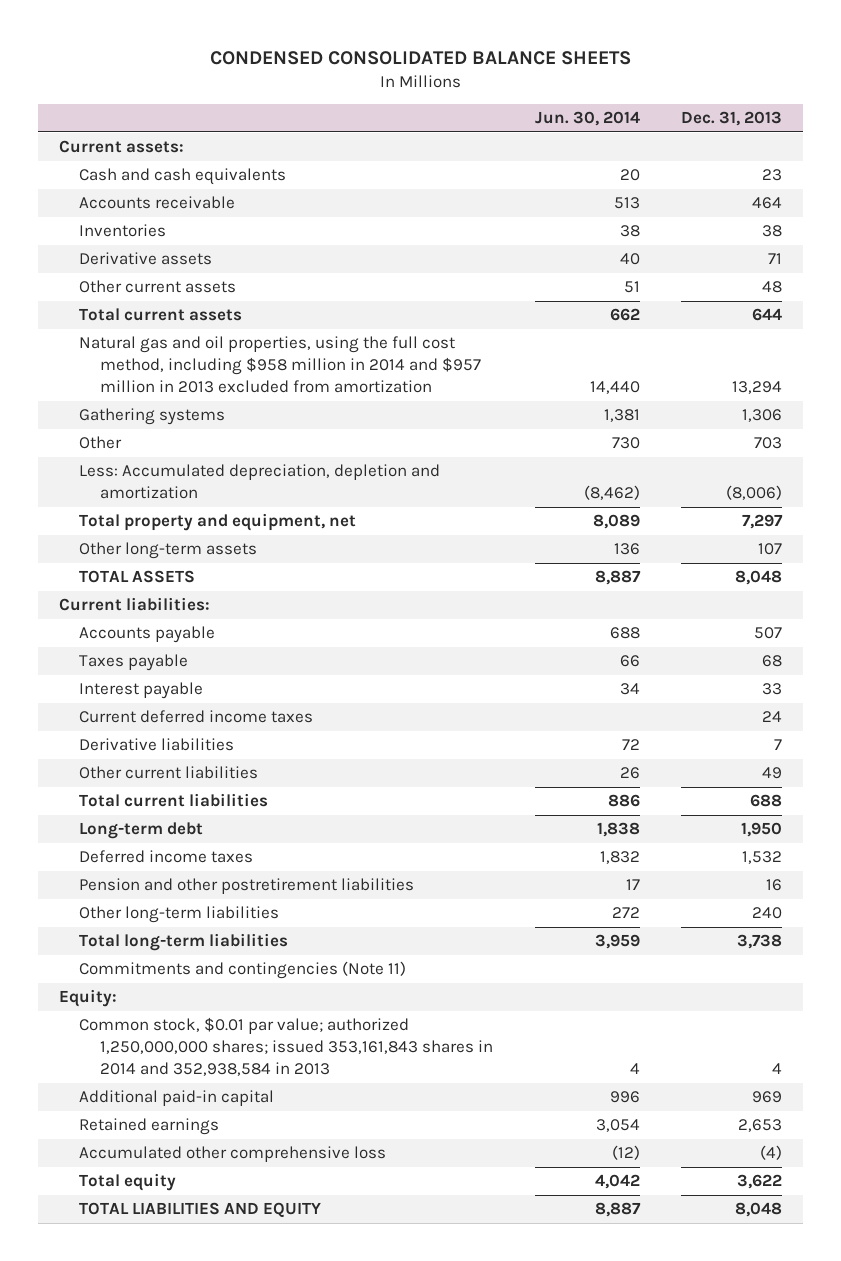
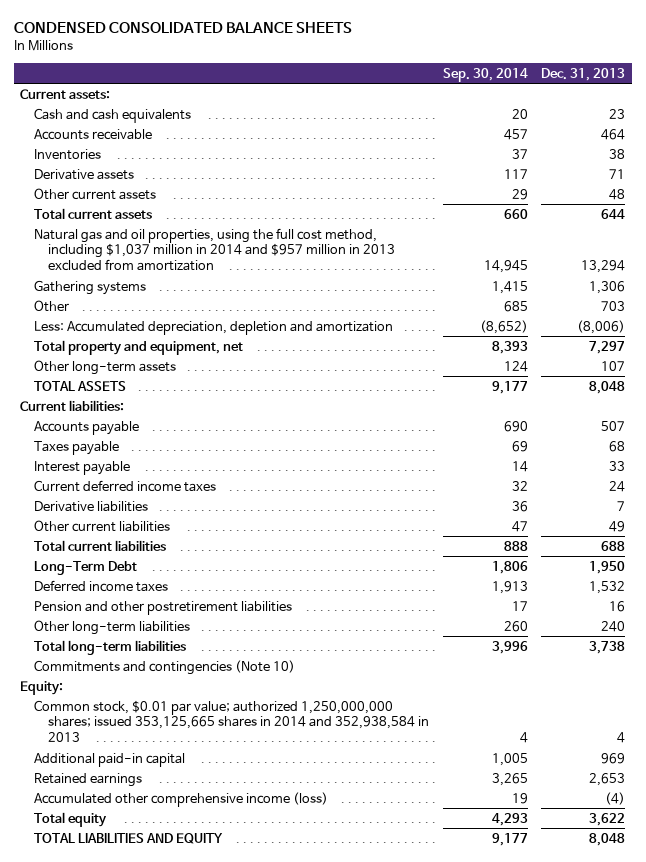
- | Jun. 30, 2014 | Dec. 31, 2013
+ | Sep. 30, 2014 | Dec. 31, 2013
- Natural gas and oil properties, using the full cost method, including $958 million in 2014 and $957 million in 2013 excluded from amortization | 14,440 | 13,294
+ Natural gas and oil properties, using the full cost method, including $1,037 million in 2014 and $957 million in 2013 excluded from amortization | 14,945 | 13,294
- Long-term debt | 1,838 | 1,950
+ Long-Term Debt | 1,806 | 1,950
- Commitments and contingencies (Note 11)
+ Commitments and contingencies (Note 10)
- Common stock, $0.01 par value; authorized 1,250,000,000 shares; issued 353,161,843 shares in 2014 and 352,938,584 in 2013 | 4 | 4
+ Common stock, $0.01 par value; authorized 1,250,000,000 shares; issued 353,125,665 shares in 2014 and 352,938,584 in 2013 | 4 | 4
- Accumulated other comprehensive loss | (12) | (4)
+ Accumulated other comprehensive income (loss) | 19 | (4)

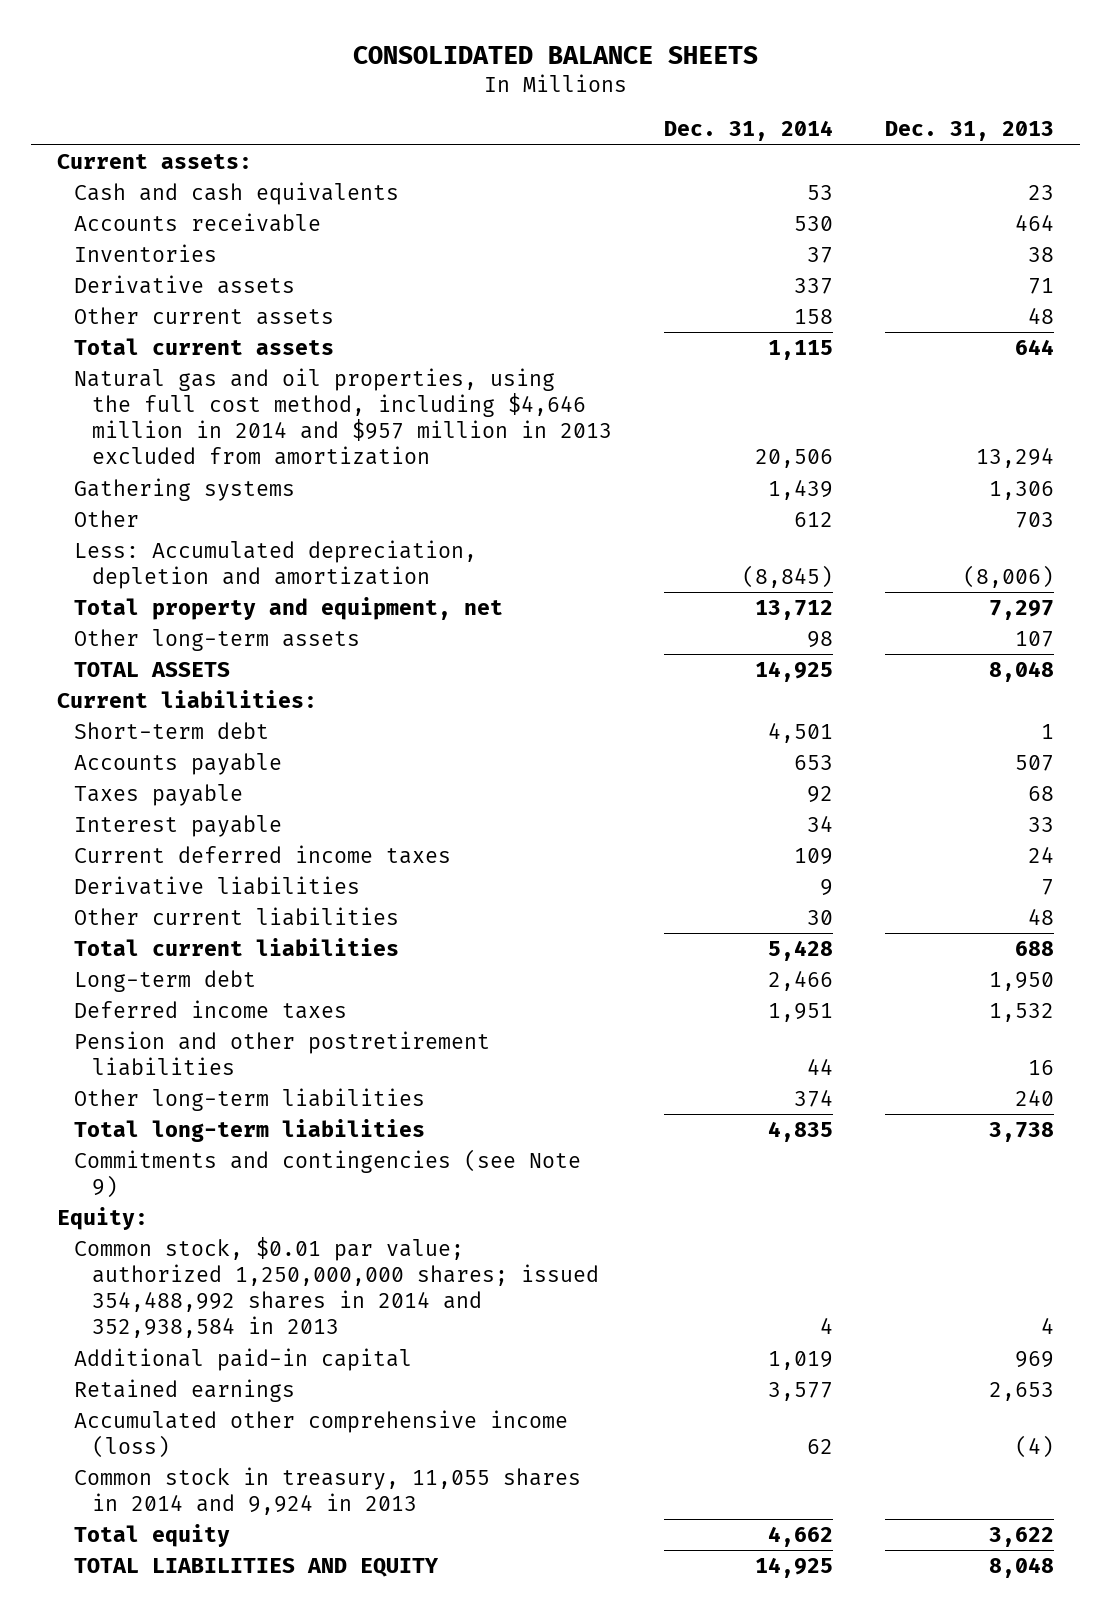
- CONDENSED CONSOLIDATED BALANCE SHEETS
+ CONSOLIDATED BALANCE SHEETS
- | Sep. 30, 2014 | Dec. 31, 2013
+ | Dec. 31, 2014 | Dec. 31, 2013
- Natural gas and oil properties, using the full cost method, including $1,037 million in 2014 and $957 million in 2013 excluded from amortization | 14,945 | 13,294
+ Natural gas and oil properties, using the full cost method, including $4,646 million in 2014 and $957 million in 2013 excluded from amortization | 20,506 | 13,294
+ Short-term debt | 4,501 | 1
- Other current liabilities | 47 | 49
+ Other current liabilities | 30 | 48
- Long-Term Debt | 1,806 | 1,950
+ Long-term debt | 2,466 | 1,950
- Commitments and contingencies (Note 10)
+ Commitments and contingencies (see Note 9)
- Common stock, $0.01 par value; authorized 1,250,000,000 shares; issued 353,125,665 shares in 2014 and 352,938,584 in 2013 | 4 | 4
+ Common stock, $0.01 par value; authorized 1,250,000,000 shares; issued 354,488,992 shares in 2014 and 352,938,584 in 2013 | 4 | 4
+ Common stock in treasury, 11,055 shares in 2014 and 9,924 in 2013

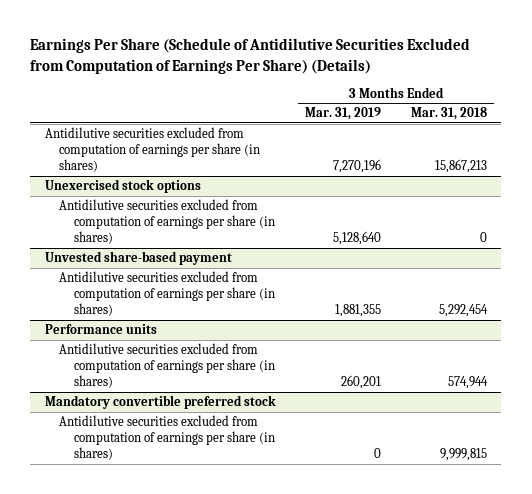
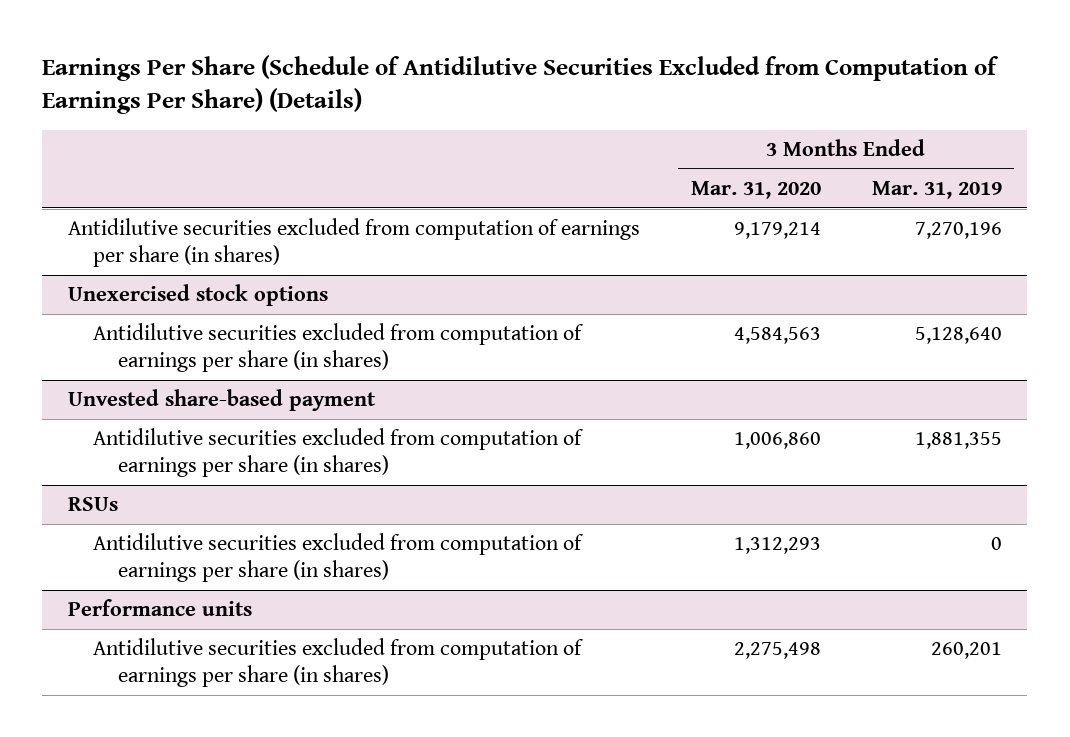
- | 3 Months Ended Mar. 31, 2019 | 3 Months Ended Mar. 31, 2018
+ | 3 Months Ended Mar. 31, 2020 | 3 Months Ended Mar. 31, 2019
+ RSUs
+ Antidilutive securities excluded from computation of earnings per share (in shares) | 1,312,293 | 0
- Mandatory convertible preferred stock
- Antidilutive securities excluded from computation of earnings per share (in shares) | 0 | 9,999,815

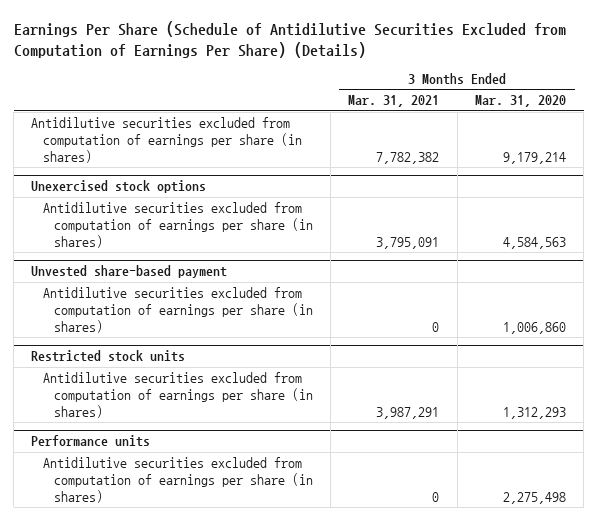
- | 3 Months Ended Mar. 31, 2020 | 3 Months Ended Mar. 31, 2019
+ | 3 Months Ended Mar. 31, 2021 | 3 Months Ended Mar. 31, 2020
- RSUs
+ Restricted stock units

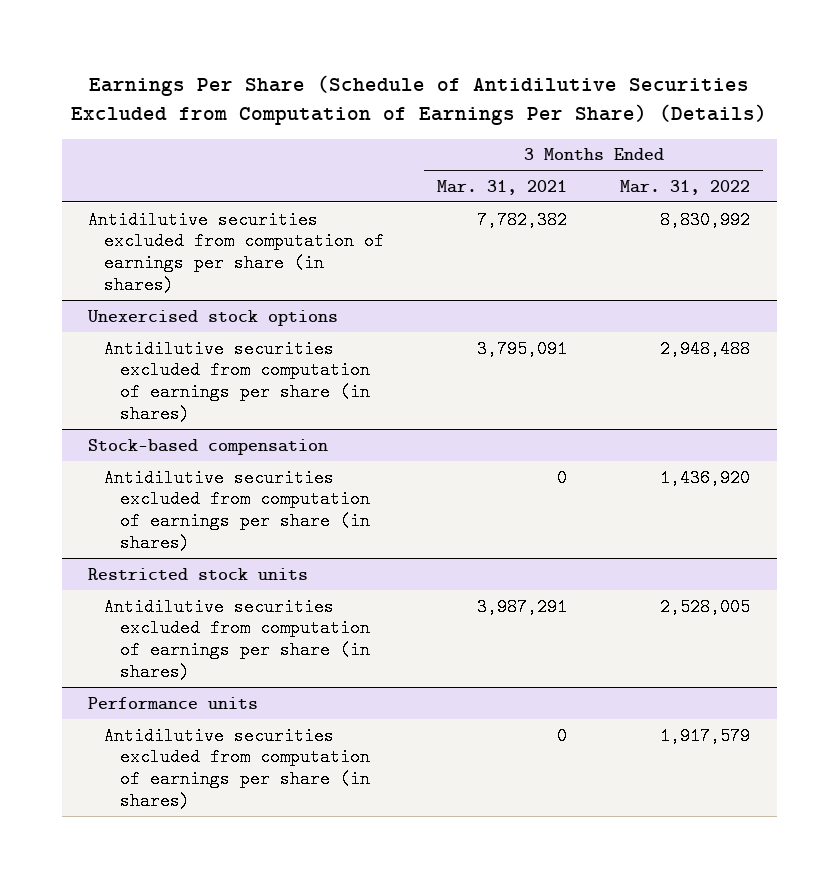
- | 3 Months Ended Mar. 31, 2021 | 3 Months Ended Mar. 31, 2020
+ | 3 Months Ended Mar. 31, 2021 | 3 Months Ended Mar. 31, 2022
- Unvested share-based payment
+ Stock-based compensation

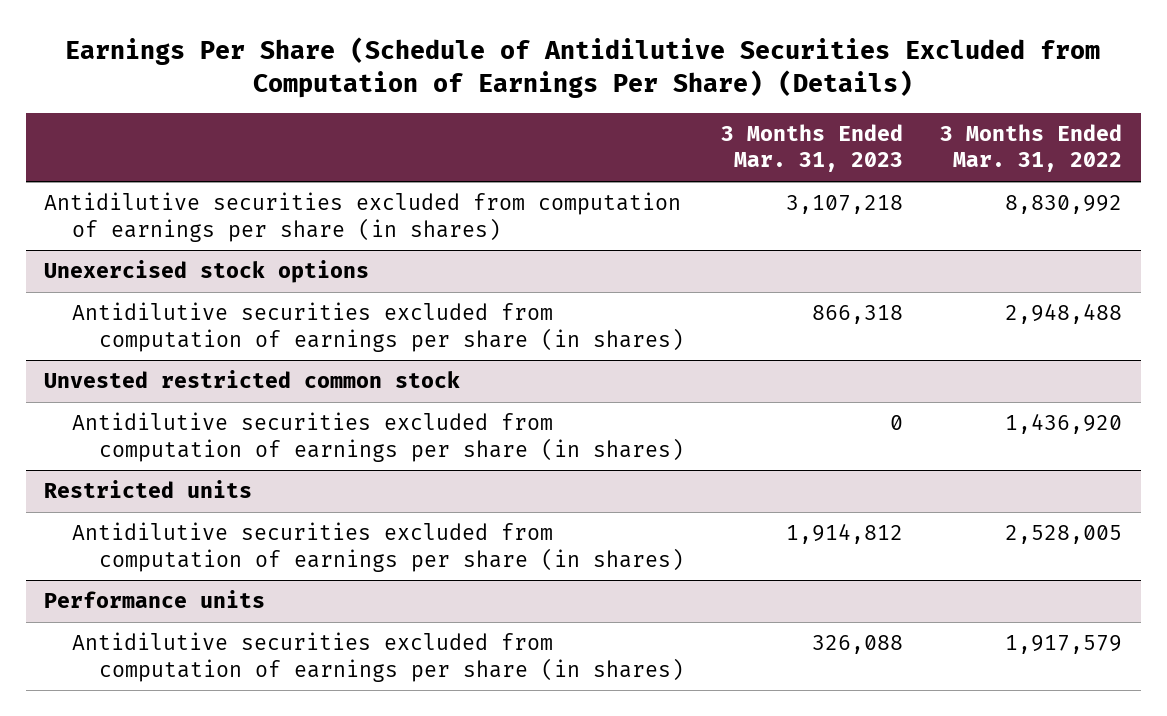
- | 3 Months Ended Mar. 31, 2021 | 3 Months Ended Mar. 31, 2022
+ | 3 Months Ended Mar. 31, 2023 | 3 Months Ended Mar. 31, 2022
- Stock-based compensation
+ Unvested restricted common stock
- Restricted stock units
+ Restricted units

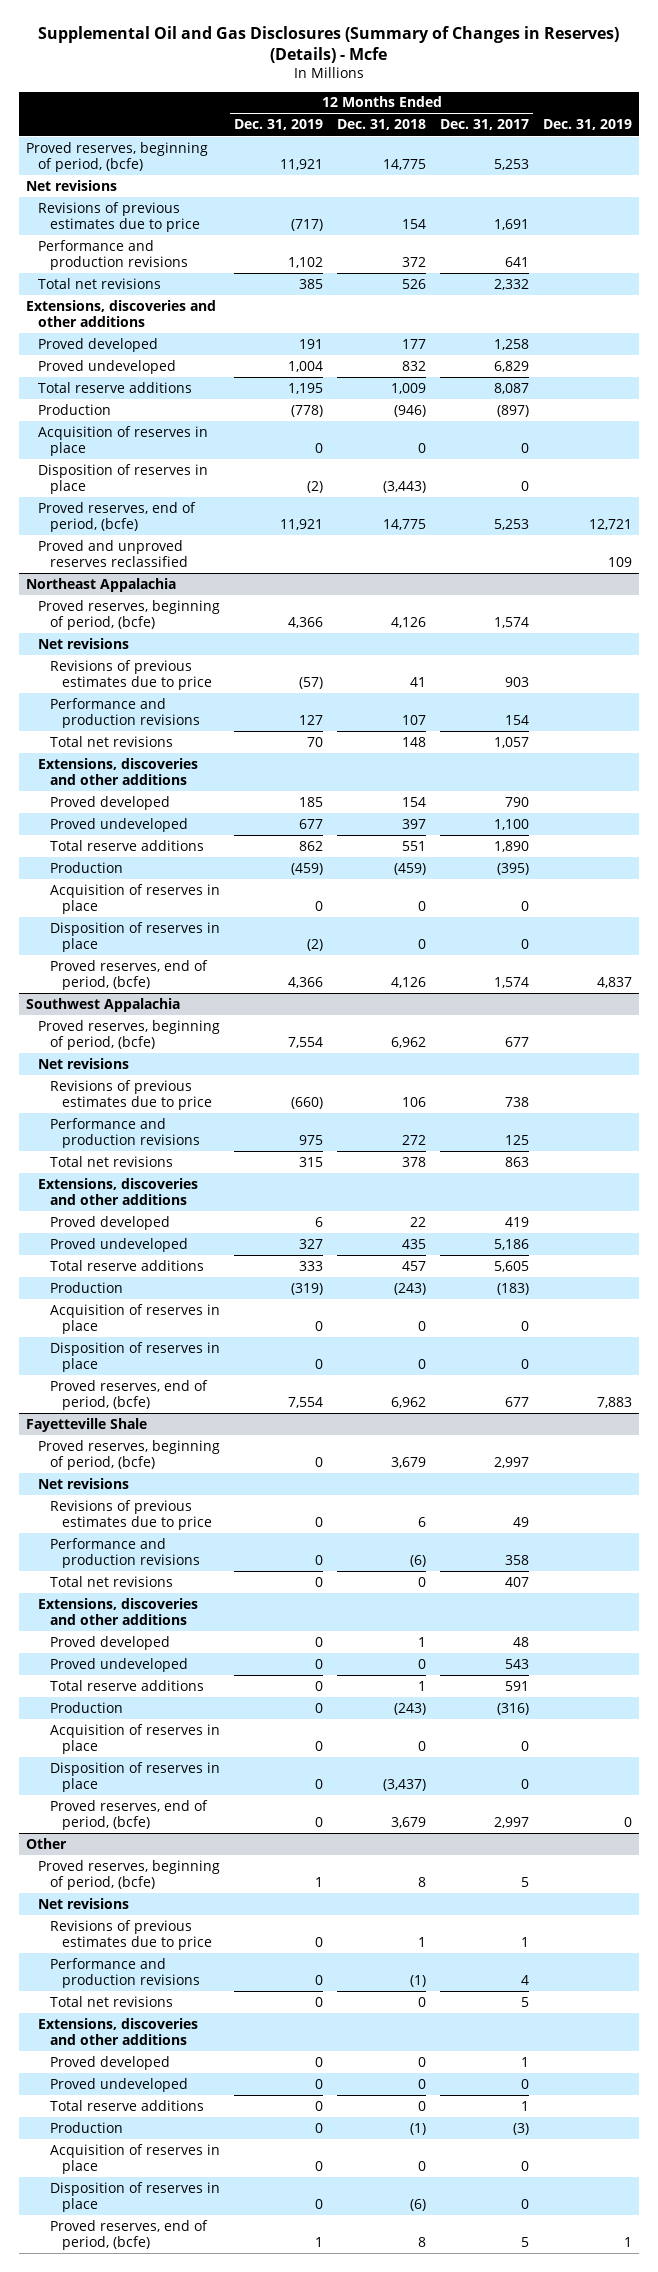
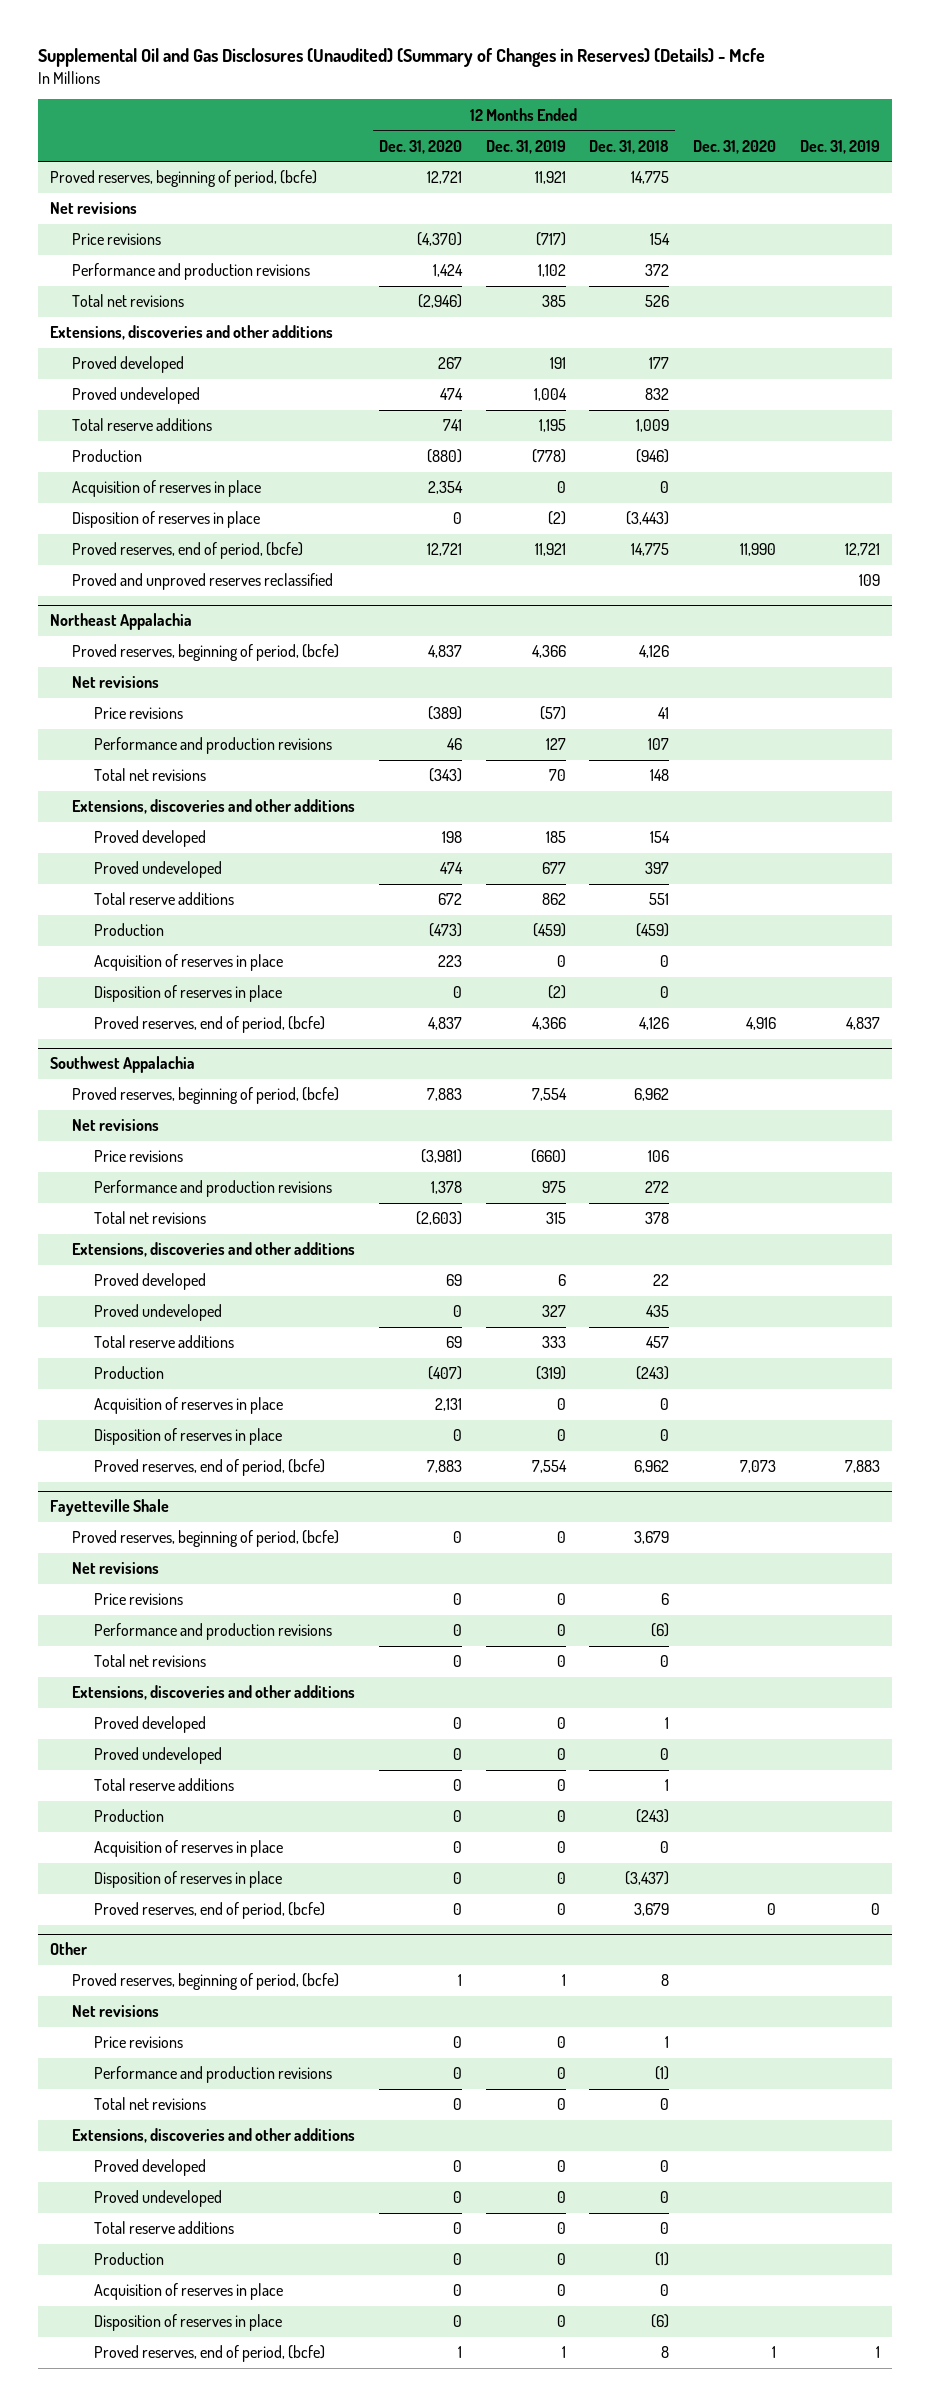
- Supplemental Oil and Gas Disclosures (Summary of Changes in Reserves) (Details) - Mcfe
+ Supplemental Oil and Gas Disclosures (Unaudited) (Summary of Changes in Reserves) (Details) - Mcfe
- | 12 Months Ended Dec. 31, 2019 | 12 Months Ended Dec. 31, 2018 | 12 Months Ended Dec. 31, 2017 | Dec. 31, 2019
+ | 12 Months Ended Dec. 31, 2020 | 12 Months Ended Dec. 31, 2019 | 12 Months Ended Dec. 31, 2018 | Dec. 31, 2020 | Dec. 31, 2019
- Revisions of previous estimates due to price | (717) | 154 | 1,691 |
+ Price revisions | (4,370) | (717) | 154 | |
@ Northeast Appalachia
- Revisions of previous estimates due to price | (57) | 41 | 903 |
+ Price revisions | (389) | (57) | 41 | |
@ Southwest Appalachia
- Revisions of previous estimates due to price | (660) | 106 | 738 |
+ Price revisions | (3,981) | (660) | 106 | |
@ Fayetteville Shale
- Revisions of previous estimates due to price | 0 | 6 | 49 |
+ Price revisions | 0 | 0 | 6 | |
@ Other
- Revisions of previous estimates due to price | 0 | 1 | 1 |
+ Price revisions | 0 | 0 | 1 | |

